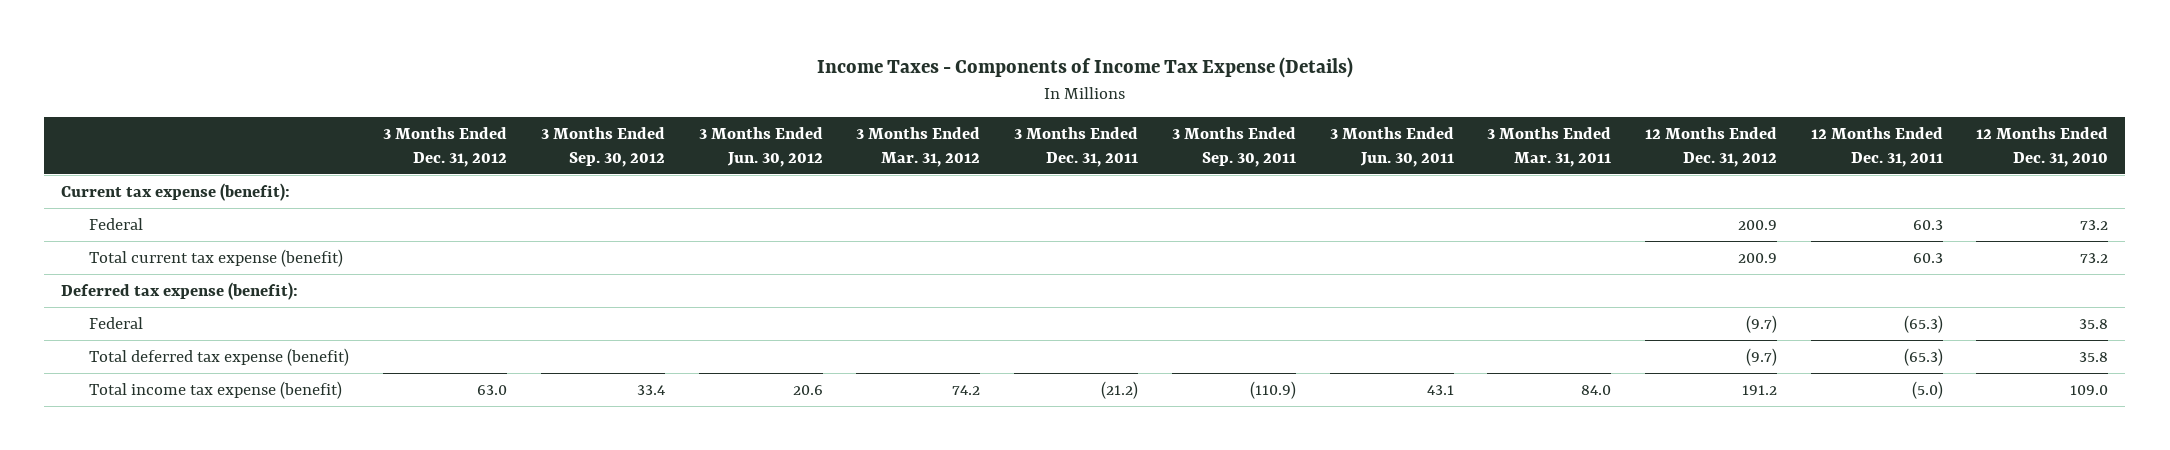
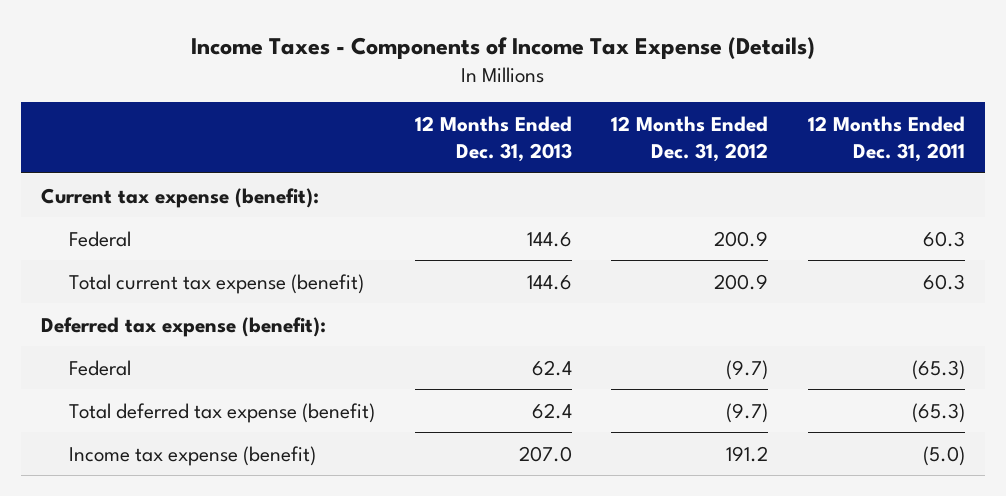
- | 3 Months Ended Dec. 31, 2012 | 3 Months Ended Sep. 30, 2012 | 3 Months Ended Jun. 30, 2012 | 3 Months Ended Mar. 31, 2012 | 3 Months Ended Dec. 31, 2011 | 3 Months Ended Sep. 30, 2011 | 3 Months Ended Jun. 30, 2011 | 3 Months Ended Mar. 31, 2011 | 12 Months Ended Dec. 31, 2012 | 12 Months Ended Dec. 31, 2011 | 12 Months Ended Dec. 31, 2010
+ | 12 Months Ended Dec. 31, 2013 | 12 Months Ended Dec. 31, 2012 | 12 Months Ended Dec. 31, 2011
- Total income tax expense (benefit) | 63.0 | 33.4 | 20.6 | 74.2 | (21.2) | (110.9) | 43.1 | 84.0 | 191.2 | (5.0) | 109.0
+ Income tax expense (benefit) | 207.0 | 191.2 | (5.0)

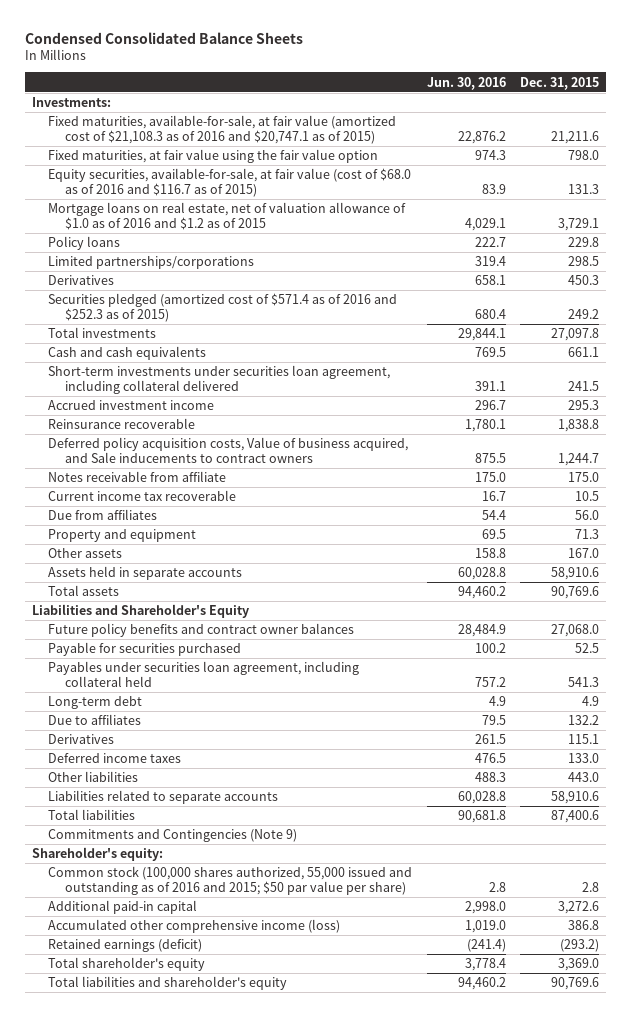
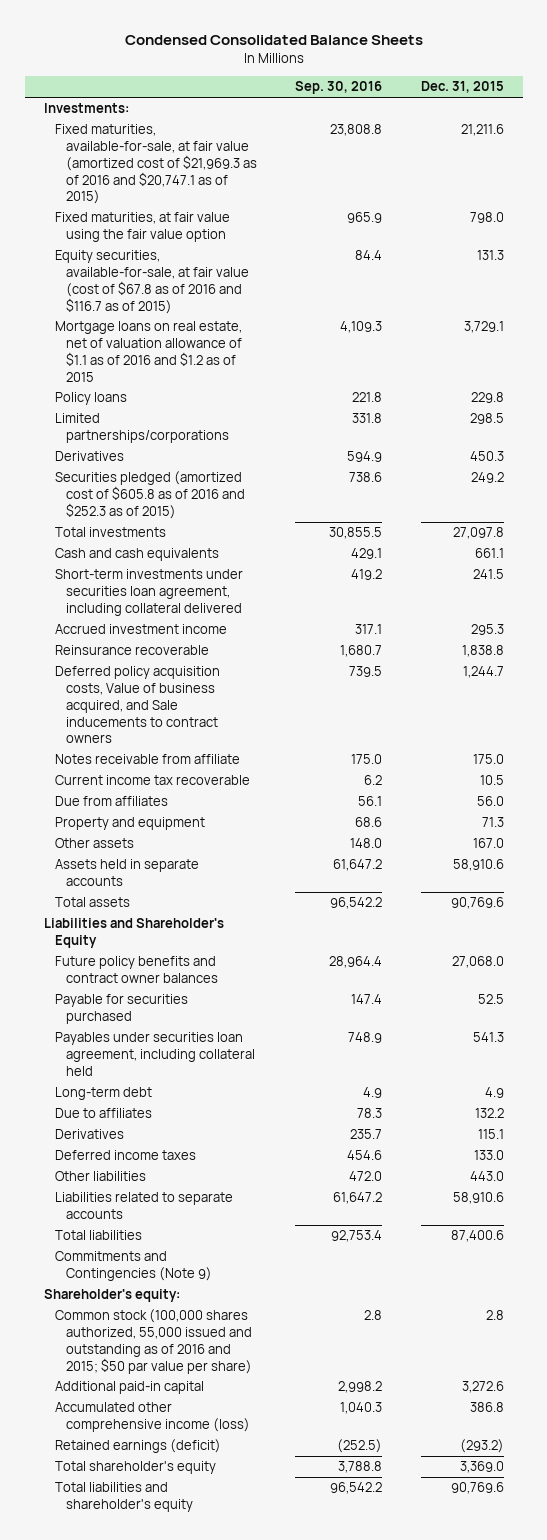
- | Jun. 30, 2016 | Dec. 31, 2015
+ | Sep. 30, 2016 | Dec. 31, 2015
- Fixed maturities, available-for-sale, at fair value (amortized cost of $21,108.3 as of 2016 and $20,747.1 as of 2015) | 22,876.2 | 21,211.6
+ Fixed maturities, available-for-sale, at fair value (amortized cost of $21,969.3 as of 2016 and $20,747.1 as of 2015) | 23,808.8 | 21,211.6
- Equity securities, available-for-sale, at fair value (cost of $68.0 as of 2016 and $116.7 as of 2015) | 83.9 | 131.3
- Mortgage loans on real estate, net of valuation allowance of $1.0 as of 2016 and $1.2 as of 2015 | 4,029.1 | 3,729.1
+ Equity securities, available-for-sale, at fair value (cost of $67.8 as of 2016 and $116.7 as of 2015) | 84.4 | 131.3
+ Mortgage loans on real estate, net of valuation allowance of $1.1 as of 2016 and $1.2 as of 2015 | 4,109.3 | 3,729.1
- Securities pledged (amortized cost of $571.4 as of 2016 and $252.3 as of 2015) | 680.4 | 249.2
+ Securities pledged (amortized cost of $605.8 as of 2016 and $252.3 as of 2015) | 738.6 | 249.2

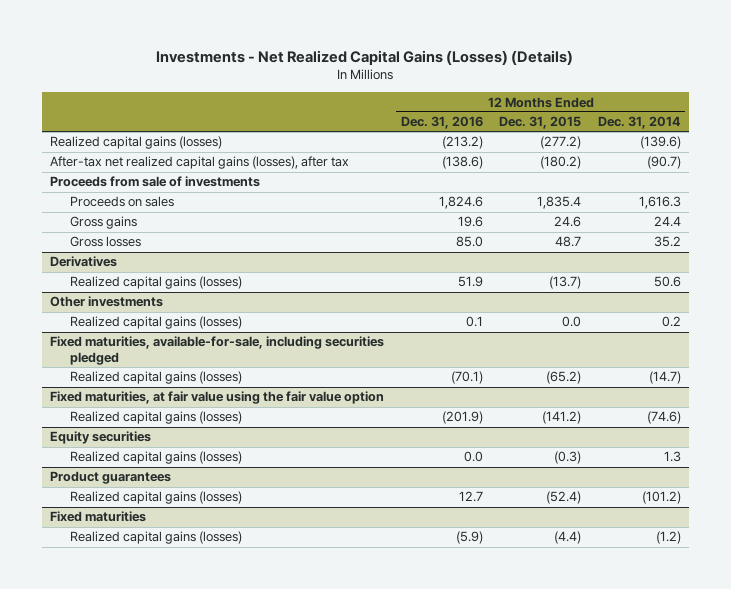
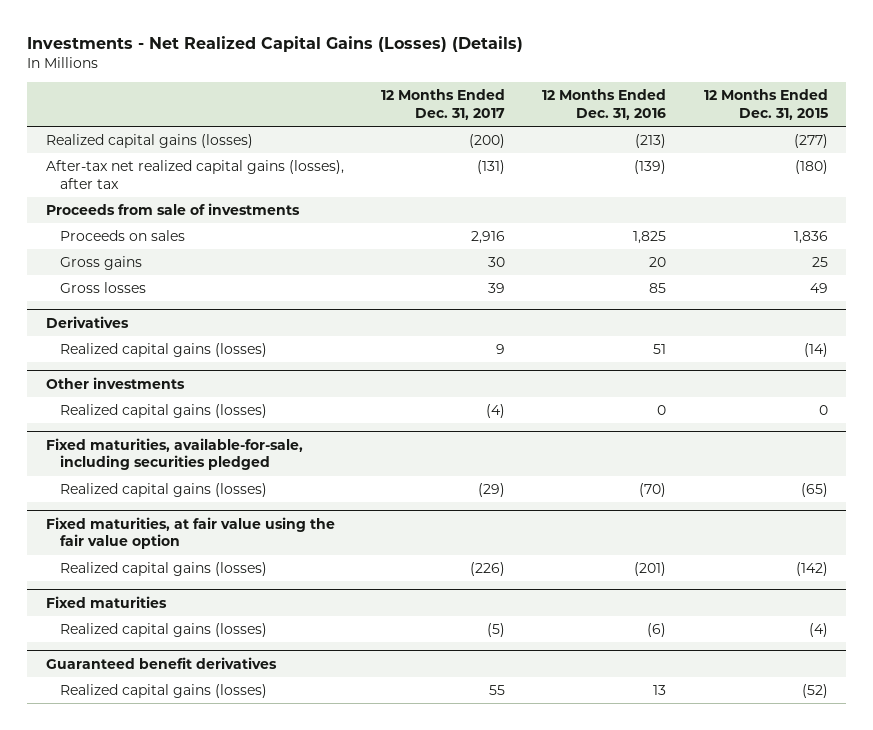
- | 12 Months Ended Dec. 31, 2016 | 12 Months Ended Dec. 31, 2015 | 12 Months Ended Dec. 31, 2014
+ | 12 Months Ended Dec. 31, 2017 | 12 Months Ended Dec. 31, 2016 | 12 Months Ended Dec. 31, 2015
- Realized capital gains (losses) | (213.2) | (277.2) | (139.6)
- After-tax net realized capital gains (losses), after tax | (138.6) | (180.2) | (90.7)
+ Realized capital gains (losses) | (200) | (213) | (277)
+ After-tax net realized capital gains (losses), after tax | (131) | (139) | (180)
- Proceeds on sales | 1,824.6 | 1,835.4 | 1,616.3
- Gross gains | 19.6 | 24.6 | 24.4
- Gross losses | 85.0 | 48.7 | 35.2
+ Proceeds on sales | 2,916 | 1,825 | 1,836
+ Gross gains | 30 | 20 | 25
+ Gross losses | 39 | 85 | 49
@ Derivatives
- Realized capital gains (losses) | 51.9 | (13.7) | 50.6
+ Realized capital gains (losses) | 9 | 51 | (14)
@ Other investments
- Realized capital gains (losses) | 0.1 | 0.0 | 0.2
+ Realized capital gains (losses) | (4) | 0 | 0
@ Fixed maturities, available-for-sale, including securities pledged
- Realized capital gains (losses) | (70.1) | (65.2) | (14.7)
+ Realized capital gains (losses) | (29) | (70) | (65)
@ Fixed maturities, at fair value using the fair value option
- Realized capital gains (losses) | (201.9) | (141.2) | (74.6)
- Equity securities
- Realized capital gains (losses) | 0.0 | (0.3) | 1.3
- Product guarantees
- Realized capital gains (losses) | 12.7 | (52.4) | (101.2)
@ Fixed maturities, at fair value using the fair value option
+ Realized capital gains (losses) | (226) | (201) | (142)
@ Fixed maturities
- Realized capital gains (losses) | (5.9) | (4.4) | (1.2)
+ Realized capital gains (losses) | (5) | (6) | (4)
+ Guaranteed benefit derivatives
+ Realized capital gains (losses) | 55 | 13 | (52)

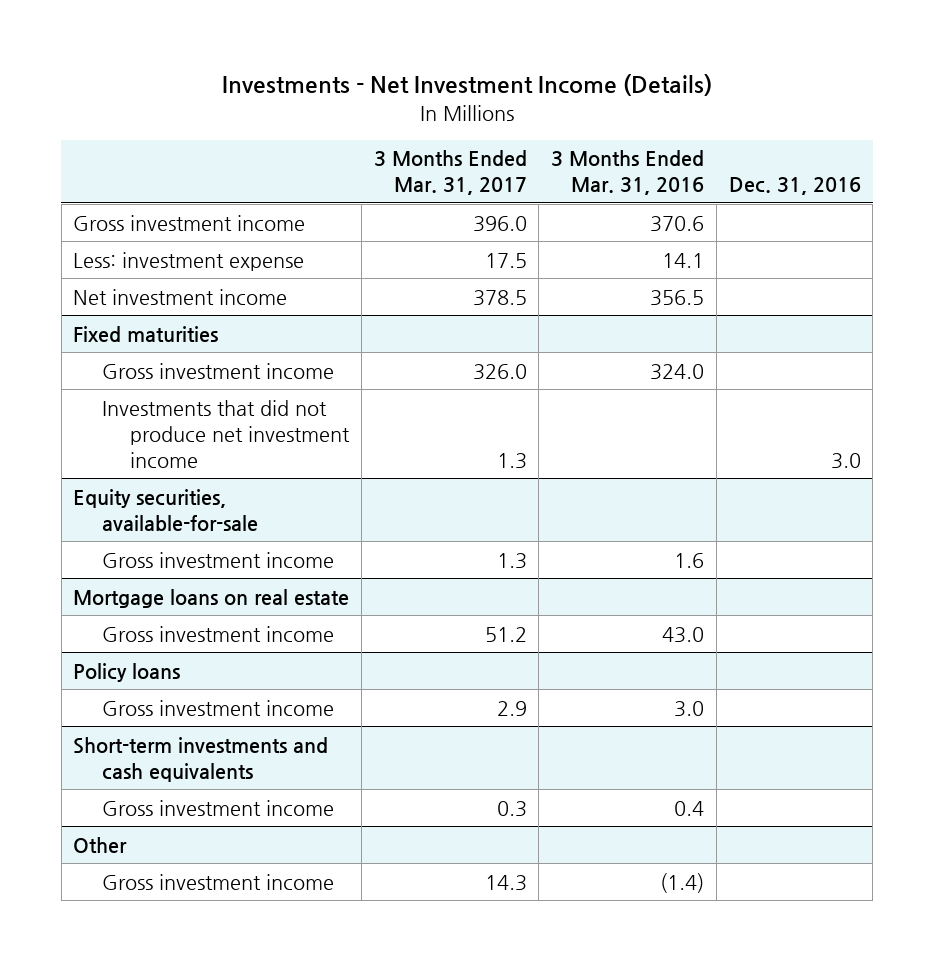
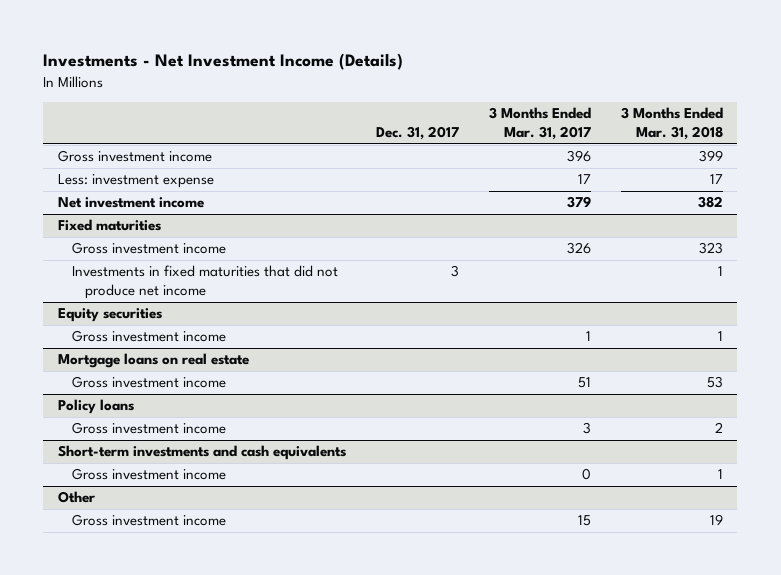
- | 3 Months Ended Mar. 31, 2017 | 3 Months Ended Mar. 31, 2016 | Dec. 31, 2016
+ | Dec. 31, 2017 | 3 Months Ended Mar. 31, 2017 | 3 Months Ended Mar. 31, 2018
- Gross investment income | 396.0 | 370.6 |
- Less: investment expense | 17.5 | 14.1 |
- Net investment income | 378.5 | 356.5 |
+ Gross investment income | | 396 | 399
+ Less: investment expense | | 17 | 17
+ Net investment income | | 379 | 382
@ Fixed maturities
- Gross investment income | 326.0 | 324.0 |
- Investments that did not produce net investment income | 1.3 | | 3.0
- Equity securities, available-for-sale
- Gross investment income | 1.3 | 1.6 |
@ Fixed maturities
+ Gross investment income | | 326 | 323
+ Investments in fixed maturities that did not produce net income | 3 | | 1
+ Equity securities
+ Gross investment income | | 1 | 1
@ Mortgage loans on real estate
- Gross investment income | 51.2 | 43.0 |
+ Gross investment income | | 51 | 53
@ Policy loans
- Gross investment income | 2.9 | 3.0 |
+ Gross investment income | | 3 | 2
@ Short-term investments and cash equivalents
- Gross investment income | 0.3 | 0.4 |
+ Gross investment income | | 0 | 1
@ Other
- Gross investment income | 14.3 | (1.4) |
+ Gross investment income | | 15 | 19

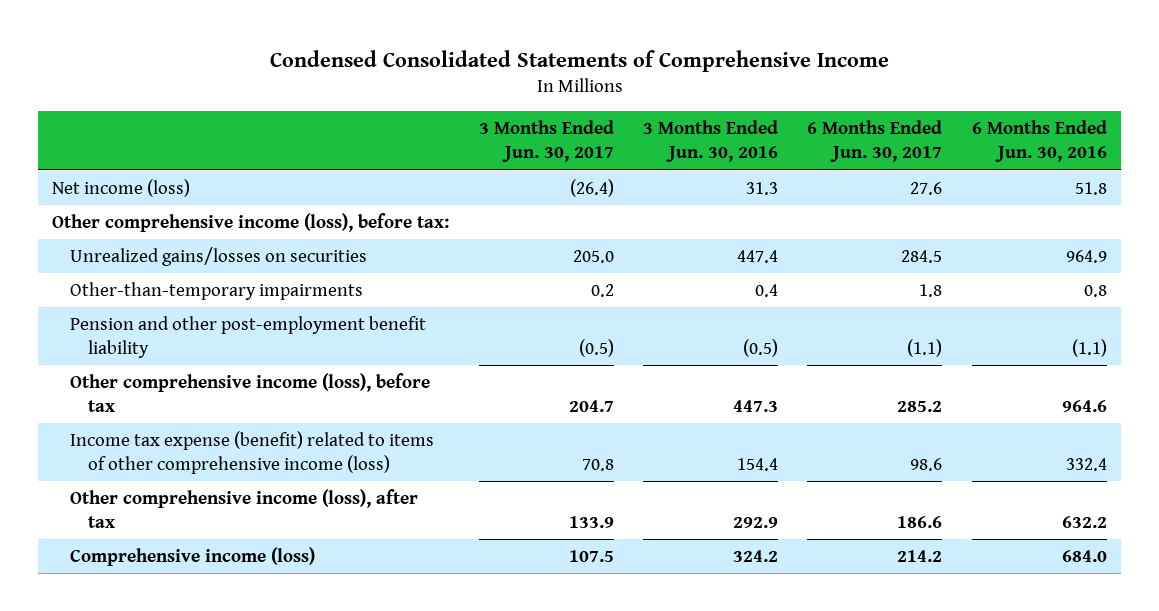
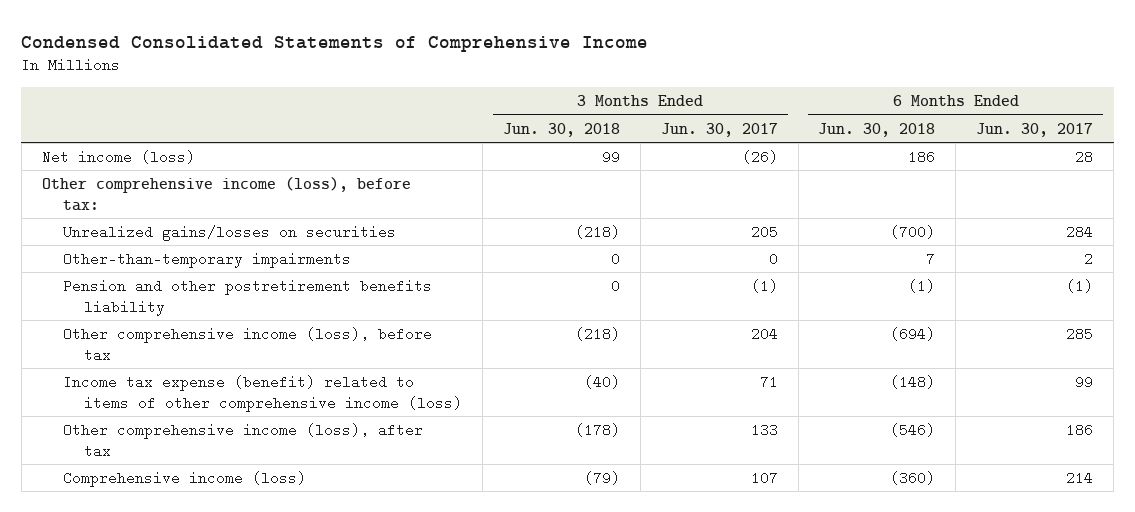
- | 3 Months Ended Jun. 30, 2017 | 3 Months Ended Jun. 30, 2016 | 6 Months Ended Jun. 30, 2017 | 6 Months Ended Jun. 30, 2016
+ | 3 Months Ended Jun. 30, 2018 | 3 Months Ended Jun. 30, 2017 | 6 Months Ended Jun. 30, 2018 | 6 Months Ended Jun. 30, 2017
- Net income (loss) | (26.4) | 31.3 | 27.6 | 51.8
+ Net income (loss) | 99 | (26) | 186 | 28
- Unrealized gains/losses on securities | 205.0 | 447.4 | 284.5 | 964.9
- Other-than-temporary impairments | 0.2 | 0.4 | 1.8 | 0.8
- Pension and other post-employment benefit liability | (0.5) | (0.5) | (1.1) | (1.1)
- Other comprehensive income (loss), before tax | 204.7 | 447.3 | 285.2 | 964.6
- Income tax expense (benefit) related to items of other comprehensive income (loss) | 70.8 | 154.4 | 98.6 | 332.4
- Other comprehensive income (loss), after tax | 133.9 | 292.9 | 186.6 | 632.2
- Comprehensive income (loss) | 107.5 | 324.2 | 214.2 | 684.0
+ Unrealized gains/losses on securities | (218) | 205 | (700) | 284
+ Other-than-temporary impairments | 0 | 0 | 7 | 2
+ Pension and other postretirement benefits liability | 0 | (1) | (1) | (1)
+ Other comprehensive income (loss), before tax | (218) | 204 | (694) | 285
+ Income tax expense (benefit) related to items of other comprehensive income (loss) | (40) | 71 | (148) | 99
+ Other comprehensive income (loss), after tax | (178) | 133 | (546) | 186
+ Comprehensive income (loss) | (79) | 107 | (360) | 214

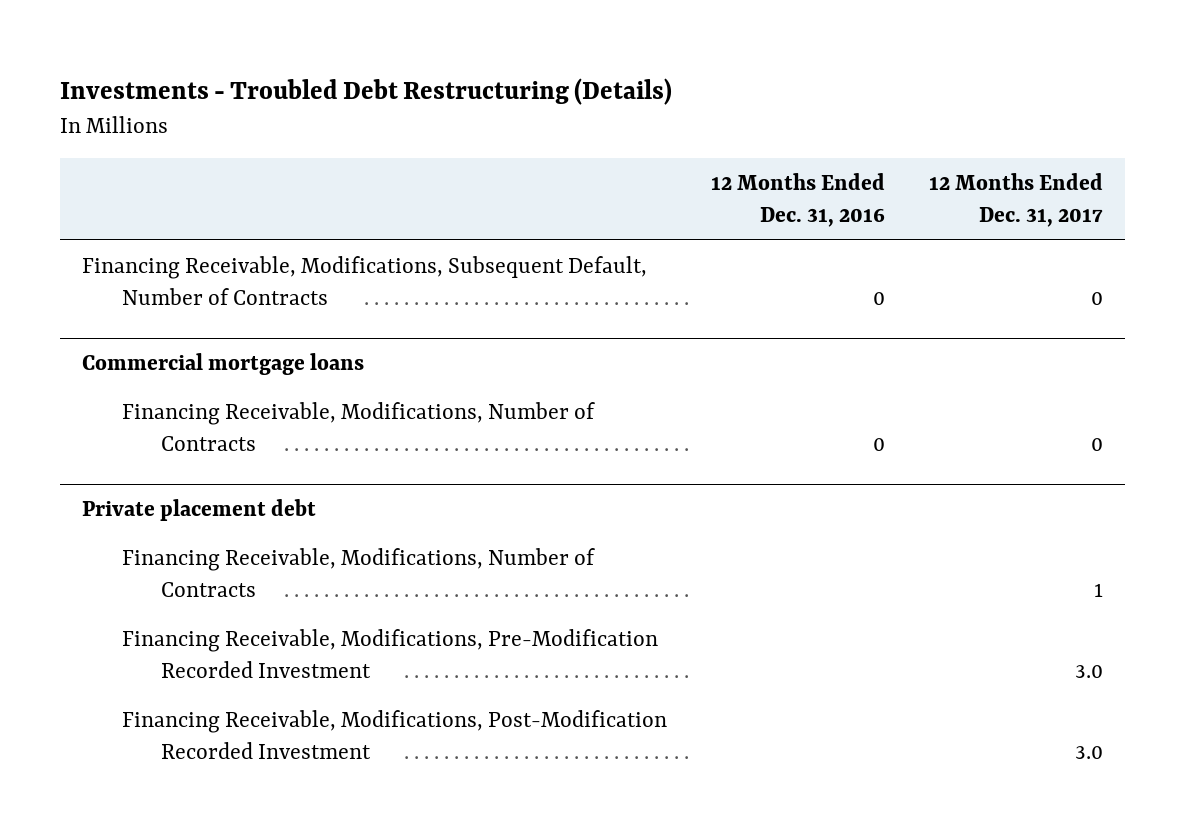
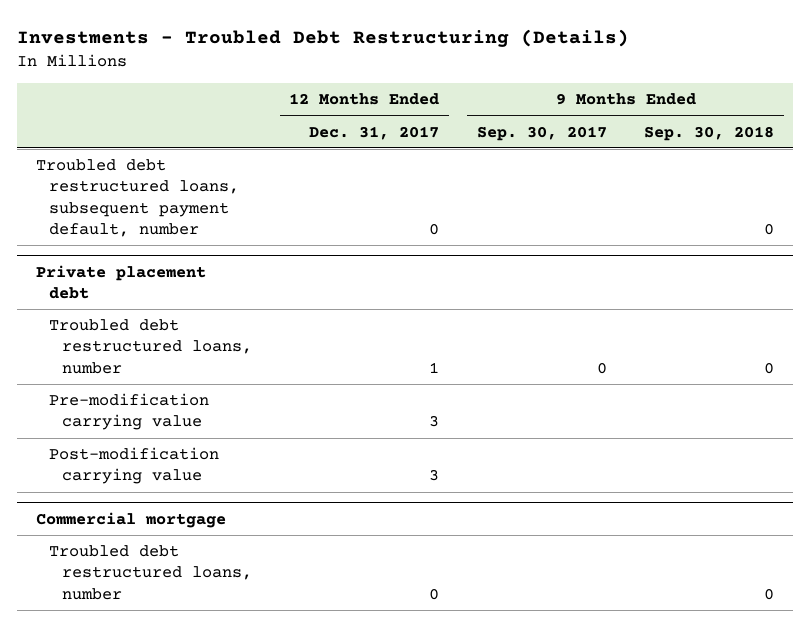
- | 12 Months Ended Dec. 31, 2016 | 12 Months Ended Dec. 31, 2017
+ | 12 Months Ended Dec. 31, 2017 | 9 Months Ended Sep. 30, 2017 | 9 Months Ended Sep. 30, 2018
- Financing Receivable, Modifications, Subsequent Default, Number of Contracts | 0 | 0
- Commercial mortgage loans
- Financing Receivable, Modifications, Number of Contracts | 0 | 0
+ Troubled debt restructured loans, subsequent payment default, number | 0 | | 0
@ Private placement debt
- Financing Receivable, Modifications, Number of Contracts | | 1
- Financing Receivable, Modifications, Pre-Modification Recorded Investment | | 3.0
- Financing Receivable, Modifications, Post-Modification Recorded Investment | | 3.0
+ Troubled debt restructured loans, number | 1 | 0 | 0
+ Pre-modification carrying value | 3 | |
+ Post-modification carrying value | 3 | |
+ Commercial mortgage
+ Troubled debt restructured loans, number | 0 | | 0

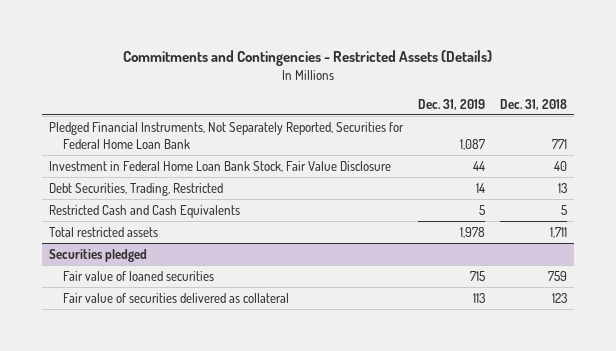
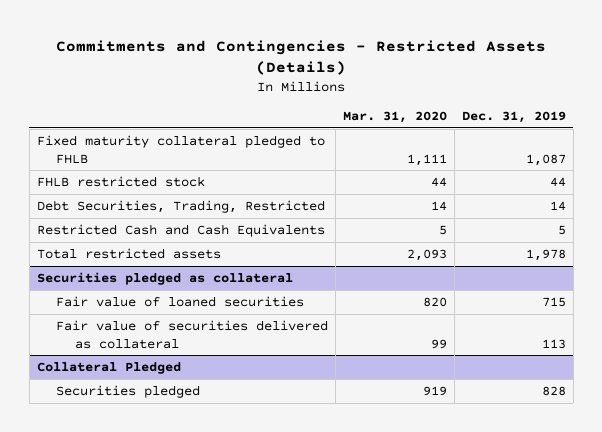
- | Dec. 31, 2019 | Dec. 31, 2018
+ | Mar. 31, 2020 | Dec. 31, 2019
- Pledged Financial Instruments, Not Separately Reported, Securities for Federal Home Loan Bank | 1,087 | 771
- Investment in Federal Home Loan Bank Stock, Fair Value Disclosure | 44 | 40
+ Fixed maturity collateral pledged to FHLB | 1,111 | 1,087
+ FHLB restricted stock | 44 | 44
- Securities pledged
+ Securities pledged as collateral
+ Collateral Pledged
+ Securities pledged | 919 | 828

